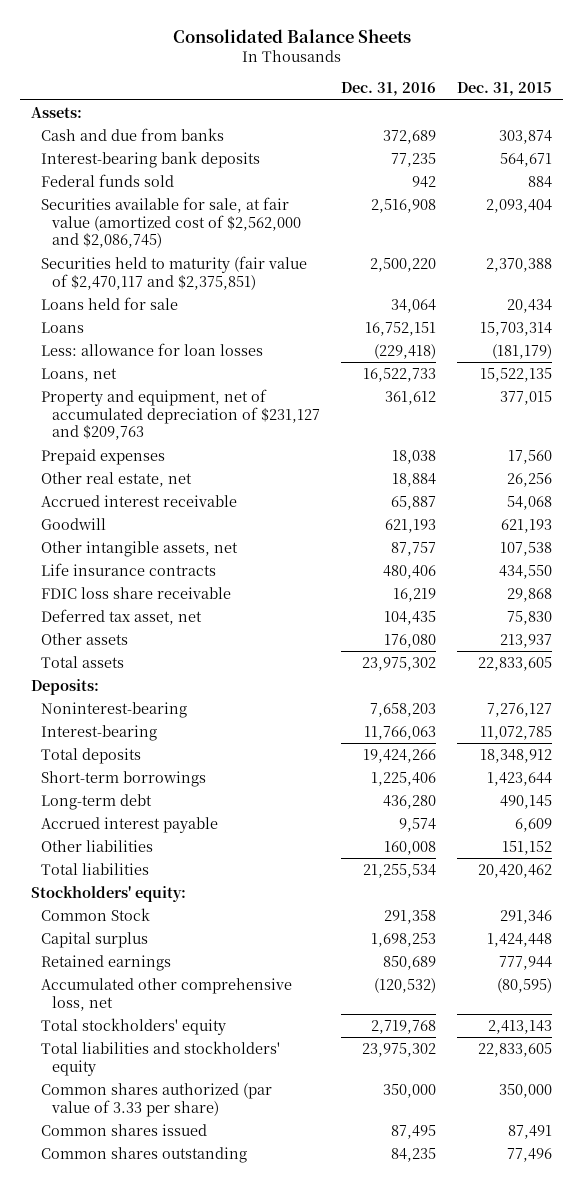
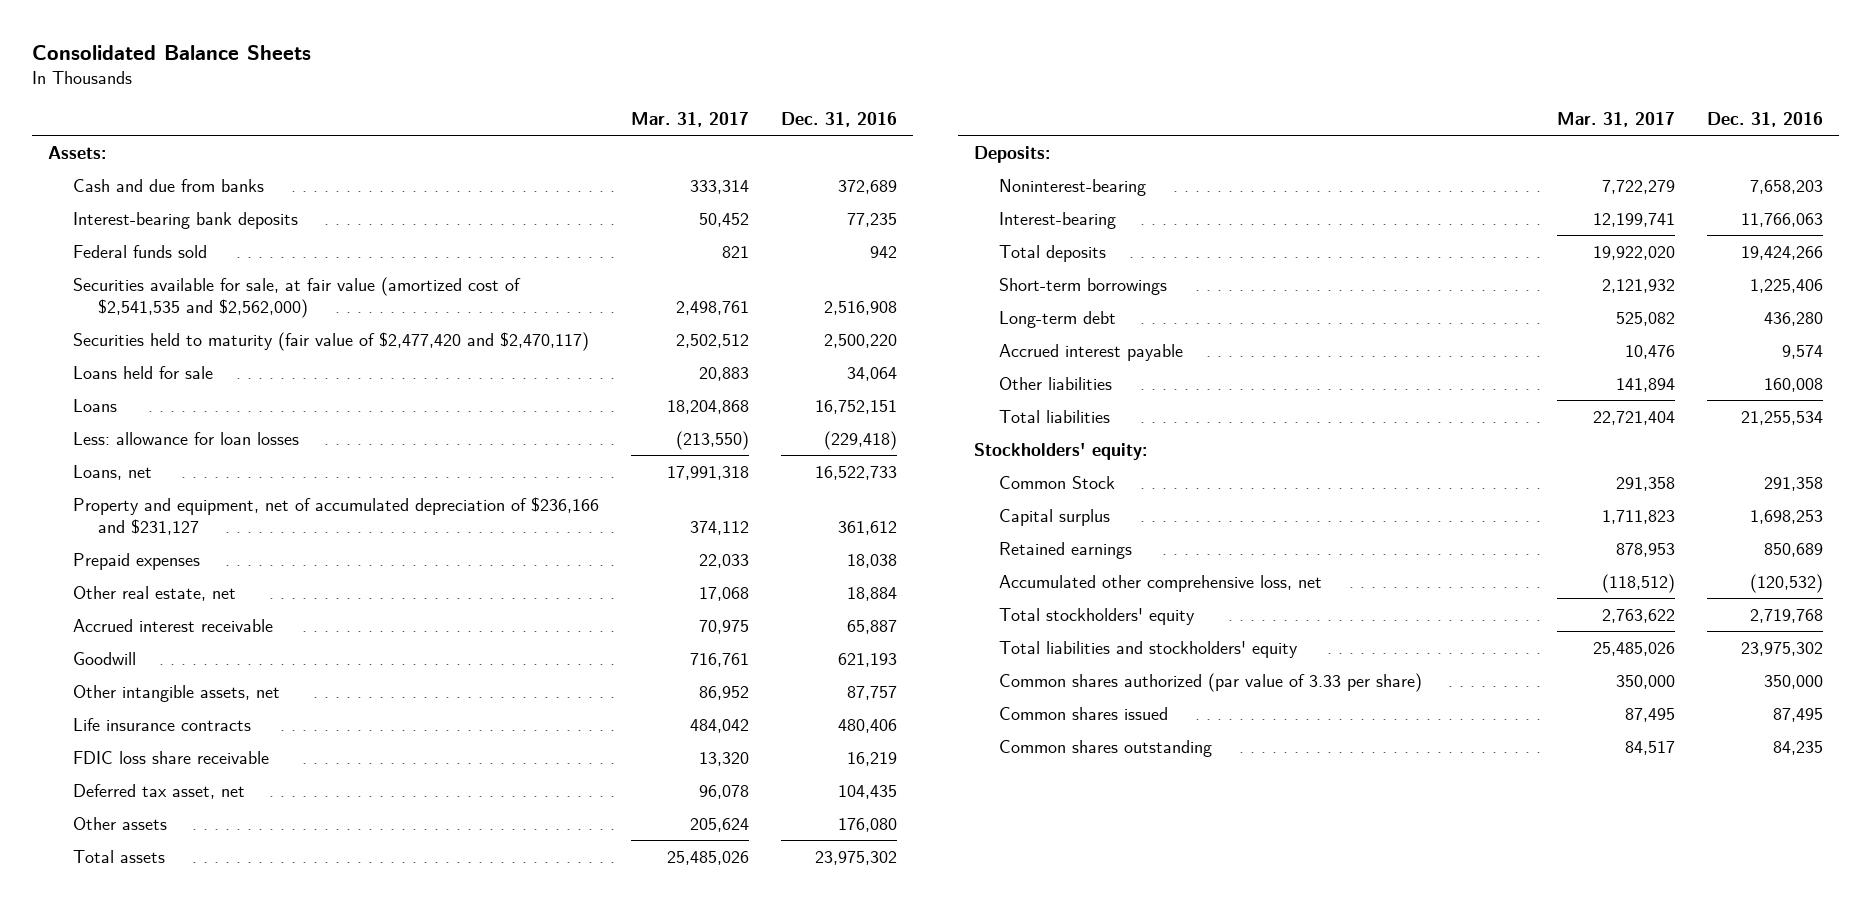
- | Dec. 31, 2016 | Dec. 31, 2015
+ | Mar. 31, 2017 | Dec. 31, 2016
- Securities available for sale, at fair value (amortized cost of $2,562,000 and $2,086,745) | 2,516,908 | 2,093,404
- Securities held to maturity (fair value of $2,470,117 and $2,375,851) | 2,500,220 | 2,370,388
+ Securities available for sale, at fair value (amortized cost of $2,541,535 and $2,562,000) | 2,498,761 | 2,516,908
+ Securities held to maturity (fair value of $2,477,420 and $2,470,117) | 2,502,512 | 2,500,220
- Property and equipment, net of accumulated depreciation of $231,127 and $209,763 | 361,612 | 377,015
+ Property and equipment, net of accumulated depreciation of $236,166 and $231,127 | 374,112 | 361,612

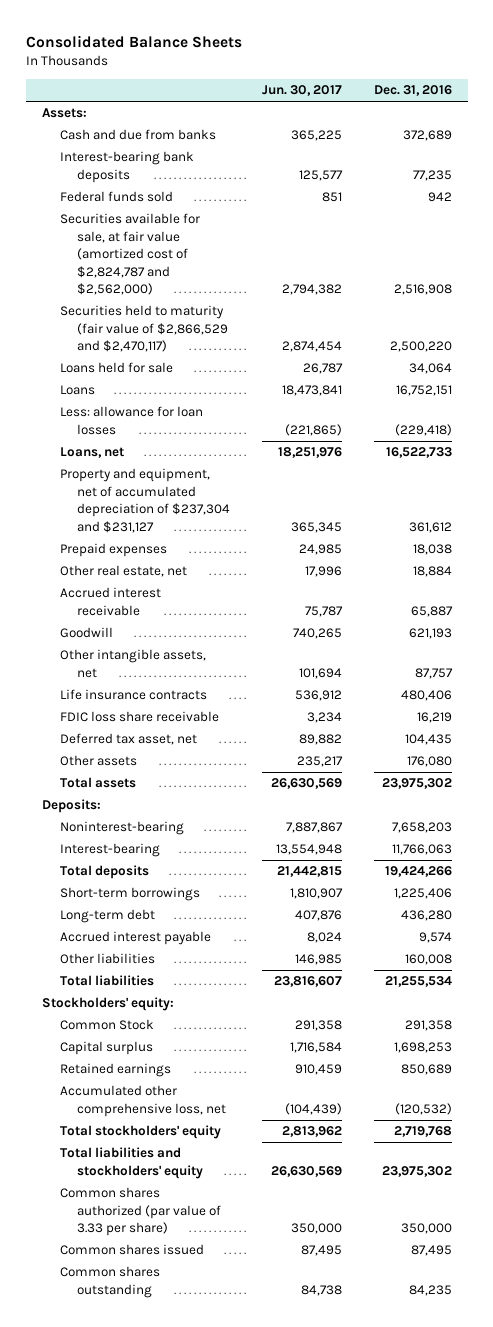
- | Mar. 31, 2017 | Dec. 31, 2016
+ | Jun. 30, 2017 | Dec. 31, 2016
- Securities available for sale, at fair value (amortized cost of $2,541,535 and $2,562,000) | 2,498,761 | 2,516,908
- Securities held to maturity (fair value of $2,477,420 and $2,470,117) | 2,502,512 | 2,500,220
+ Securities available for sale, at fair value (amortized cost of $2,824,787 and $2,562,000) | 2,794,382 | 2,516,908
+ Securities held to maturity (fair value of $2,866,529 and $2,470,117) | 2,874,454 | 2,500,220
- Property and equipment, net of accumulated depreciation of $236,166 and $231,127 | 374,112 | 361,612
+ Property and equipment, net of accumulated depreciation of $237,304 and $231,127 | 365,345 | 361,612

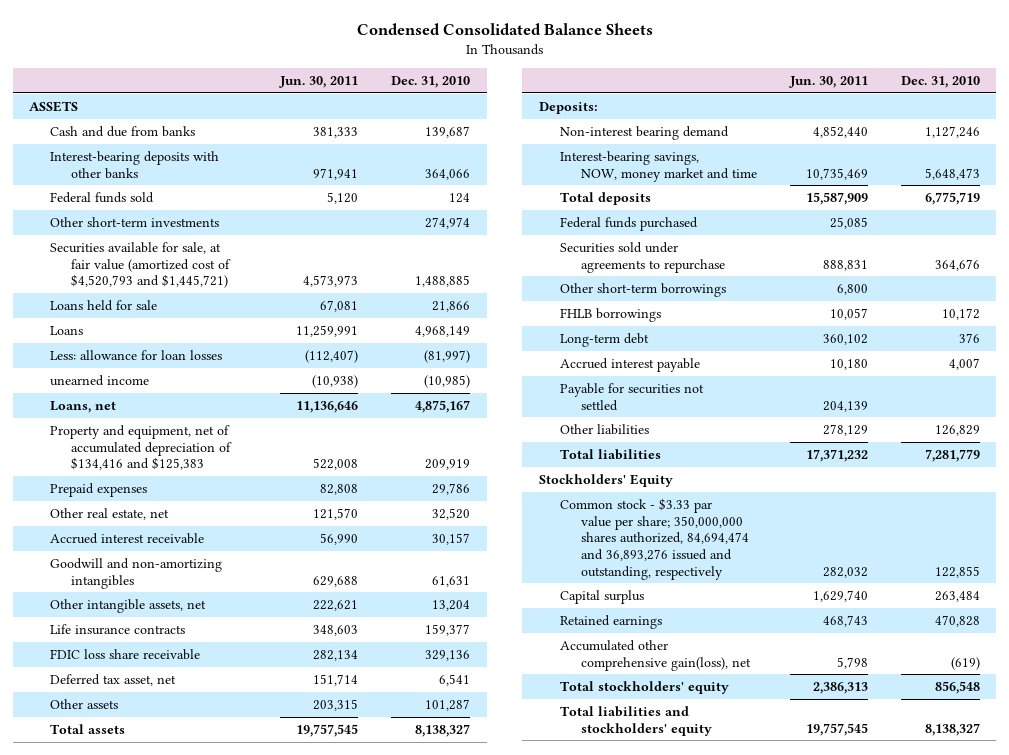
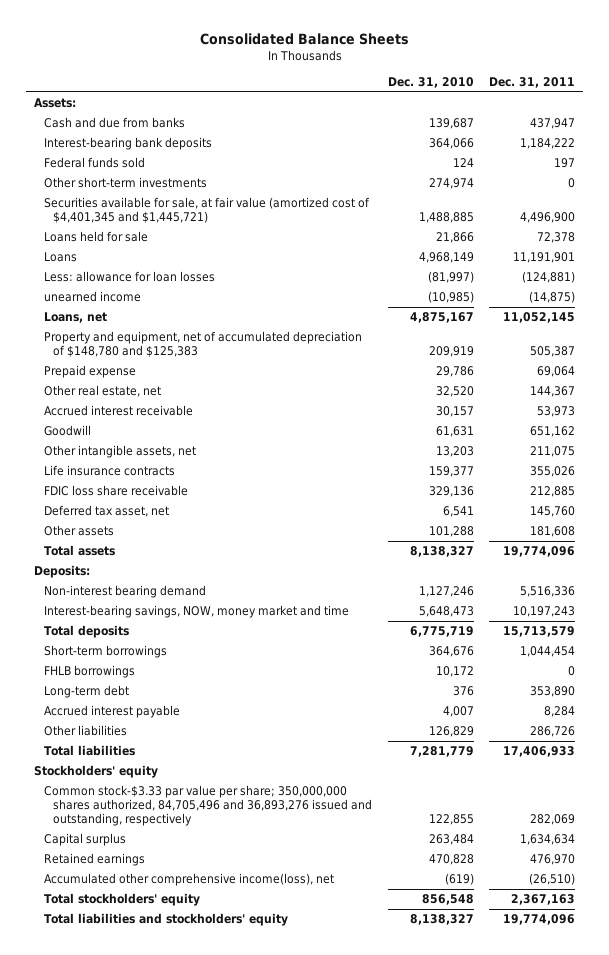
- Condensed Consolidated Balance Sheets
+ Consolidated Balance Sheets
- | Jun. 30, 2011 | Dec. 31, 2010
+ | Dec. 31, 2010 | Dec. 31, 2011
- ASSETS
+ Assets:
- Interest-bearing deposits with other banks | 971,941 | 364,066
+ Interest-bearing bank deposits | 364,066 | 1,184,222
- Securities available for sale, at fair value (amortized cost of $4,520,793 and $1,445,721) | 4,573,973 | 1,488,885
+ Securities available for sale, at fair value (amortized cost of $4,401,345 and $1,445,721) | 1,488,885 | 4,496,900
- Property and equipment, net of accumulated depreciation of $134,416 and $125,383 | 522,008 | 209,919
- Prepaid expenses | 82,808 | 29,786
+ Property and equipment, net of accumulated depreciation of $148,780 and $125,383 | 209,919 | 505,387
+ Prepaid expense | 29,786 | 69,064
- Goodwill and non-amortizing intangibles | 629,688 | 61,631
- Other intangible assets, net | 222,621 | 13,204
+ Goodwill | 61,631 | 651,162
+ Other intangible assets, net | 13,203 | 211,075
- Other assets | 203,315 | 101,287
+ Other assets | 101,288 | 181,608
- Federal funds purchased | 25,085 |
- Securities sold under agreements to repurchase | 888,831 | 364,676
- Other short-term borrowings | 6,800 |
+ Short-term borrowings | 364,676 | 1,044,454
- Payable for securities not settled | 204,139 |
- Stockholders' Equity
- Common stock - $3.33 par value per share; 350,000,000 shares authorized, 84,694,474 and 36,893,276 issued and outstanding, respectively | 282,032 | 122,855
+ Stockholders' equity
+ Common stock-$3.33 par value per share; 350,000,000 shares authorized, 84,705,496 and 36,893,276 issued and outstanding, respectively | 122,855 | 282,069
- Accumulated other comprehensive gain(loss), net | 5,798 | (619)
+ Accumulated other comprehensive income(loss), net | (619) | (26,510)

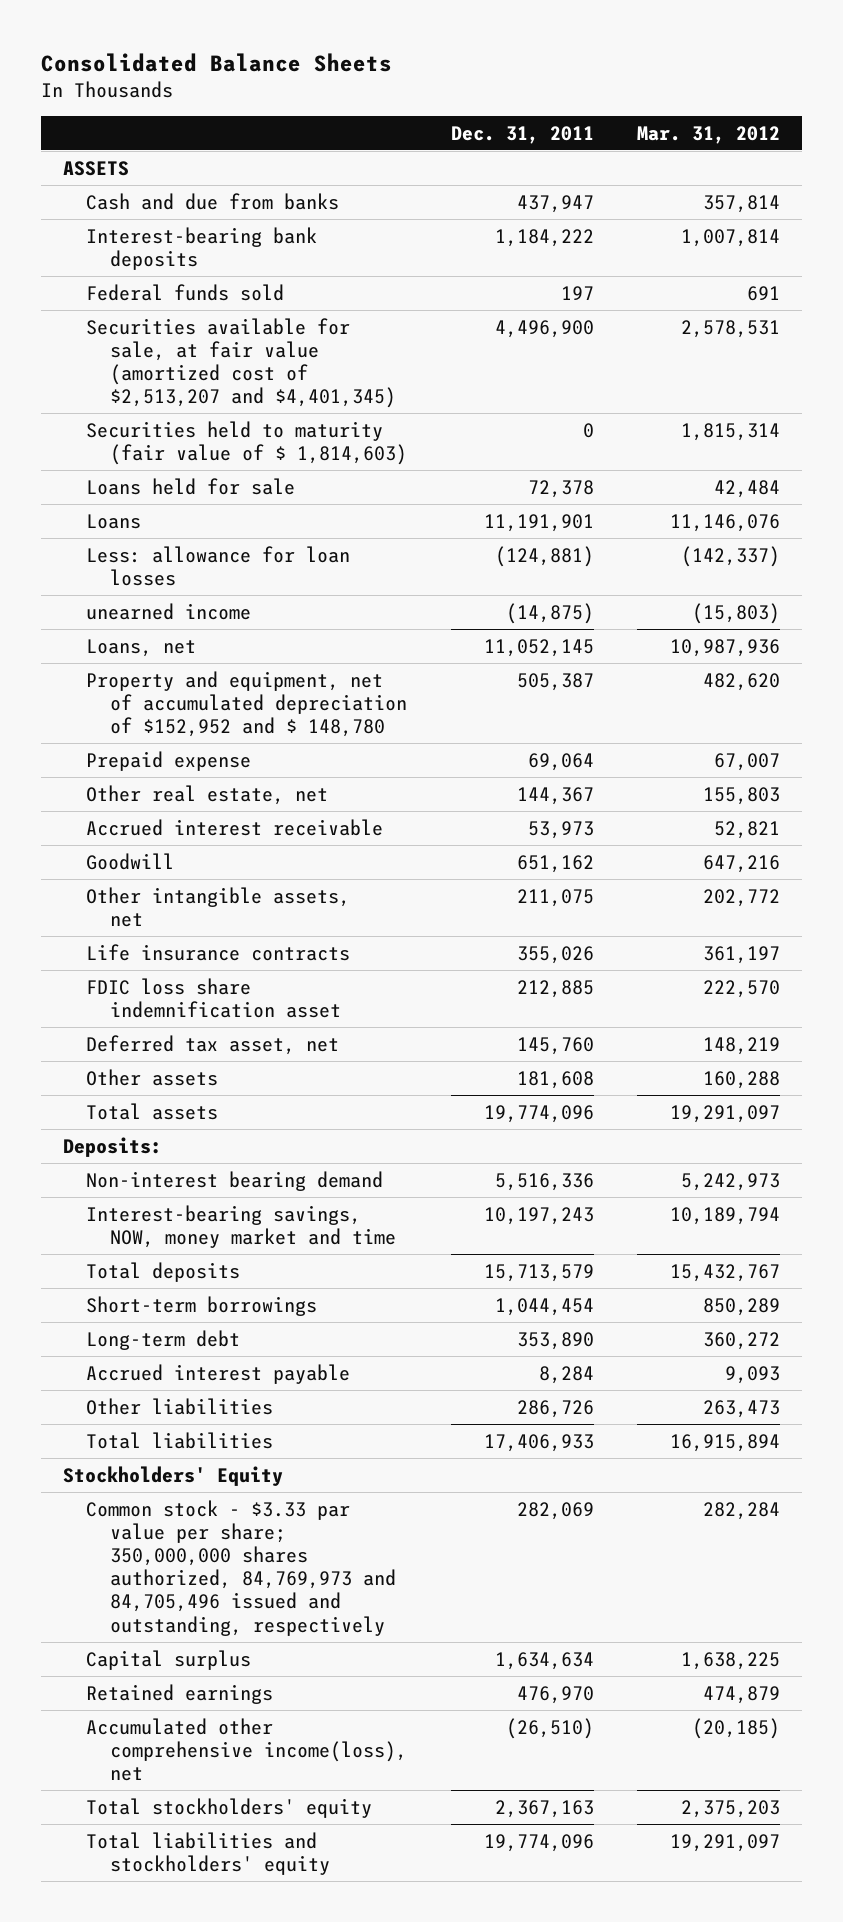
- | Dec. 31, 2010 | Dec. 31, 2011
+ | Dec. 31, 2011 | Mar. 31, 2012
- Assets:
+ ASSETS
- Other short-term investments | 274,974 | 0
- Securities available for sale, at fair value (amortized cost of $4,401,345 and $1,445,721) | 1,488,885 | 4,496,900
+ Securities available for sale, at fair value (amortized cost of $2,513,207 and $4,401,345) | 4,496,900 | 2,578,531
+ Securities held to maturity (fair value of $ 1,814,603) | 0 | 1,815,314
- Property and equipment, net of accumulated depreciation of $148,780 and $125,383 | 209,919 | 505,387
+ Property and equipment, net of accumulated depreciation of $152,952 and $ 148,780 | 505,387 | 482,620
- FDIC loss share receivable | 329,136 | 212,885
+ FDIC loss share indemnification asset | 212,885 | 222,570
- FHLB borrowings | 10,172 | 0
- Stockholders' equity
- Common stock-$3.33 par value per share; 350,000,000 shares authorized, 84,705,496 and 36,893,276 issued and outstanding, respectively | 122,855 | 282,069
+ Stockholders' Equity
+ Common stock - $3.33 par value per share; 350,000,000 shares authorized, 84,769,973 and 84,705,496 issued and outstanding, respectively | 282,069 | 282,284

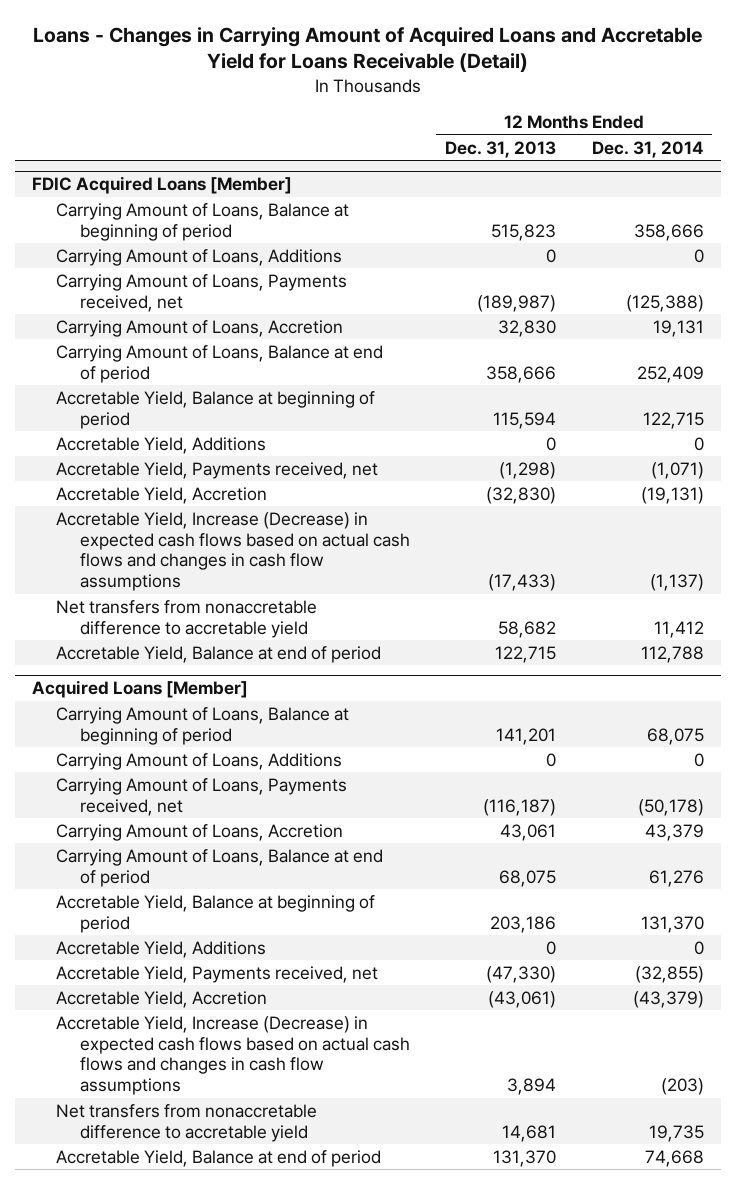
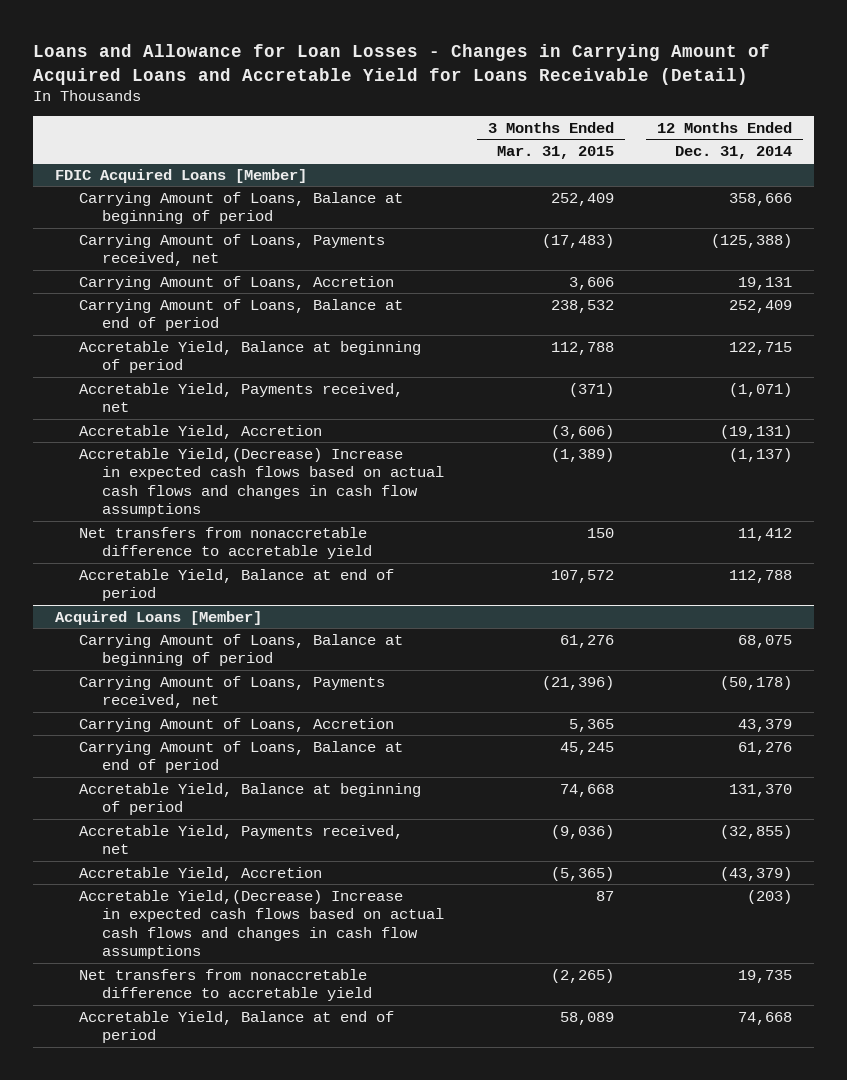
- Loans - Changes in Carrying Amount of Acquired Loans and Accretable Yield for Loans Receivable (Detail)
+ Loans and Allowance for Loan Losses - Changes in Carrying Amount of Acquired Loans and Accretable Yield for Loans Receivable (Detail)
- | 12 Months Ended Dec. 31, 2013 | 12 Months Ended Dec. 31, 2014
+ | 3 Months Ended Mar. 31, 2015 | 12 Months Ended Dec. 31, 2014
@ FDIC Acquired Loans [Member]
- Carrying Amount of Loans, Additions | 0 | 0
- Accretable Yield, Additions | 0 | 0
- Accretable Yield, Increase (Decrease) in expected cash flows based on actual cash flows and changes in cash flow assumptions | (17,433) | (1,137)
+ Accretable Yield,(Decrease) Increase in expected cash flows based on actual cash flows and changes in cash flow assumptions | (1,389) | (1,137)
@ Acquired Loans [Member]
- Carrying Amount of Loans, Additions | 0 | 0
- Accretable Yield, Additions | 0 | 0
- Accretable Yield, Increase (Decrease) in expected cash flows based on actual cash flows and changes in cash flow assumptions | 3,894 | (203)
+ Accretable Yield,(Decrease) Increase in expected cash flows based on actual cash flows and changes in cash flow assumptions | 87 | (203)

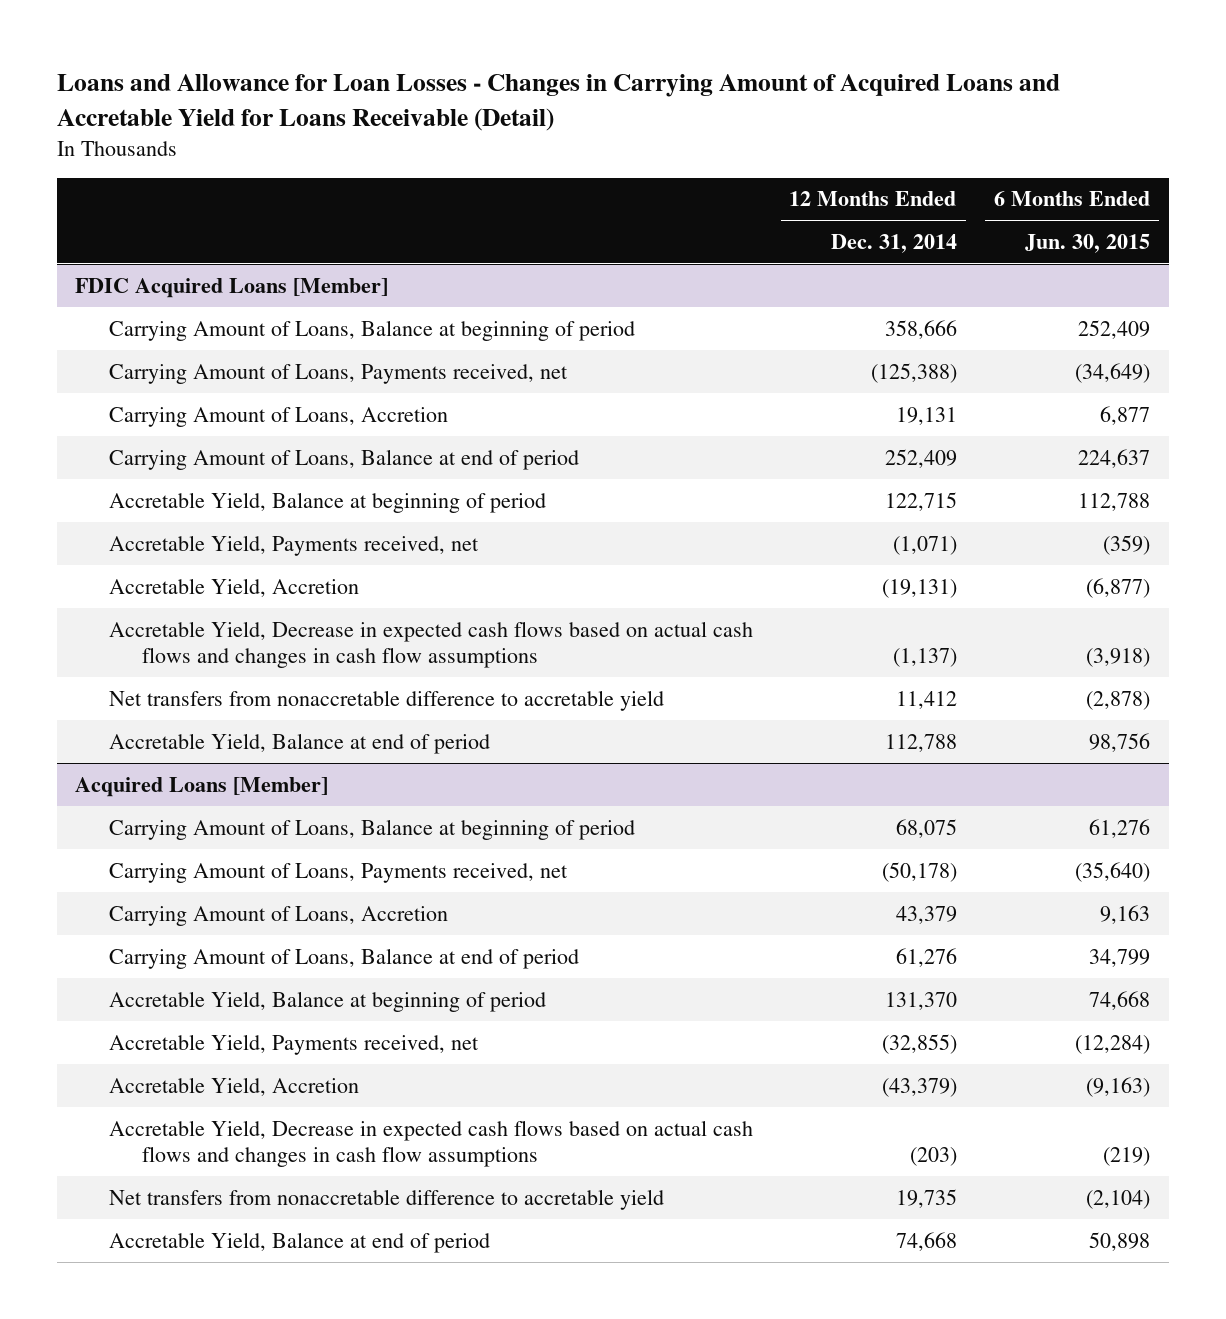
- | 3 Months Ended Mar. 31, 2015 | 12 Months Ended Dec. 31, 2014
+ | 12 Months Ended Dec. 31, 2014 | 6 Months Ended Jun. 30, 2015
@ FDIC Acquired Loans [Member]
- Accretable Yield,(Decrease) Increase in expected cash flows based on actual cash flows and changes in cash flow assumptions | (1,389) | (1,137)
+ Accretable Yield, Decrease in expected cash flows based on actual cash flows and changes in cash flow assumptions | (1,137) | (3,918)
@ Acquired Loans [Member]
- Accretable Yield,(Decrease) Increase in expected cash flows based on actual cash flows and changes in cash flow assumptions | 87 | (203)
+ Accretable Yield, Decrease in expected cash flows based on actual cash flows and changes in cash flow assumptions | (203) | (219)

